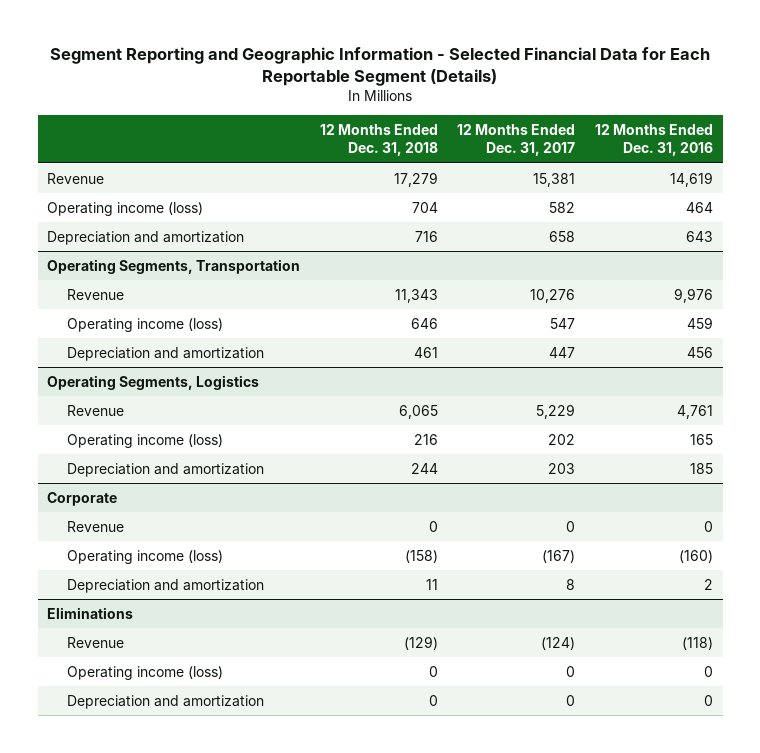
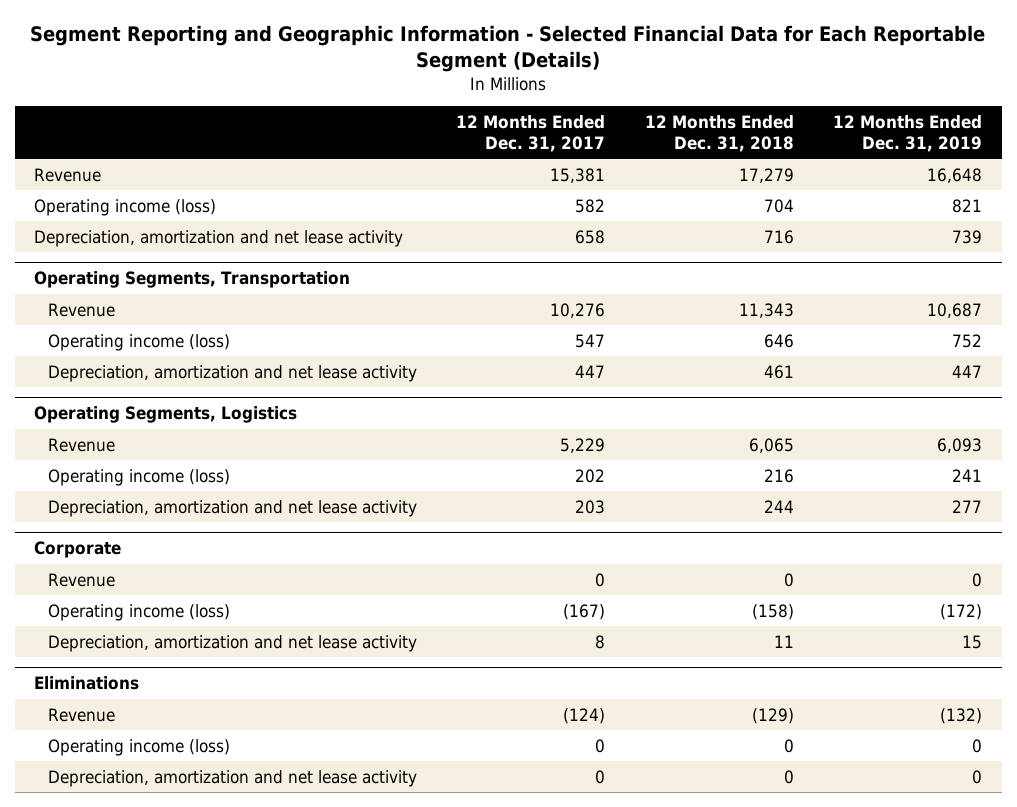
- | 12 Months Ended Dec. 31, 2018 | 12 Months Ended Dec. 31, 2017 | 12 Months Ended Dec. 31, 2016
+ | 12 Months Ended Dec. 31, 2017 | 12 Months Ended Dec. 31, 2018 | 12 Months Ended Dec. 31, 2019
- Depreciation and amortization | 716 | 658 | 643
+ Depreciation, amortization and net lease activity | 658 | 716 | 739
@ Operating Segments, Transportation
- Depreciation and amortization | 461 | 447 | 456
+ Depreciation, amortization and net lease activity | 447 | 461 | 447
@ Operating Segments, Logistics
- Depreciation and amortization | 244 | 203 | 185
+ Depreciation, amortization and net lease activity | 203 | 244 | 277
@ Corporate
- Depreciation and amortization | 11 | 8 | 2
+ Depreciation, amortization and net lease activity | 8 | 11 | 15
@ Eliminations
- Depreciation and amortization | 0 | 0 | 0
+ Depreciation, amortization and net lease activity | 0 | 0 | 0

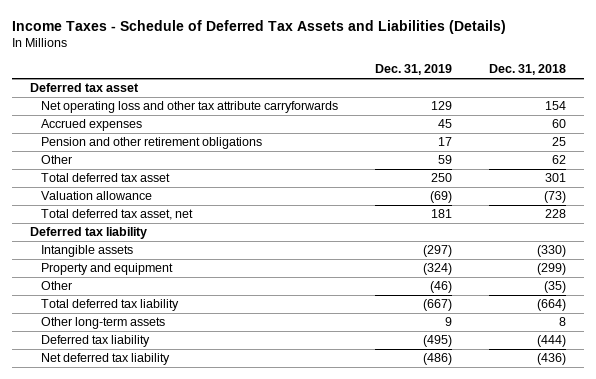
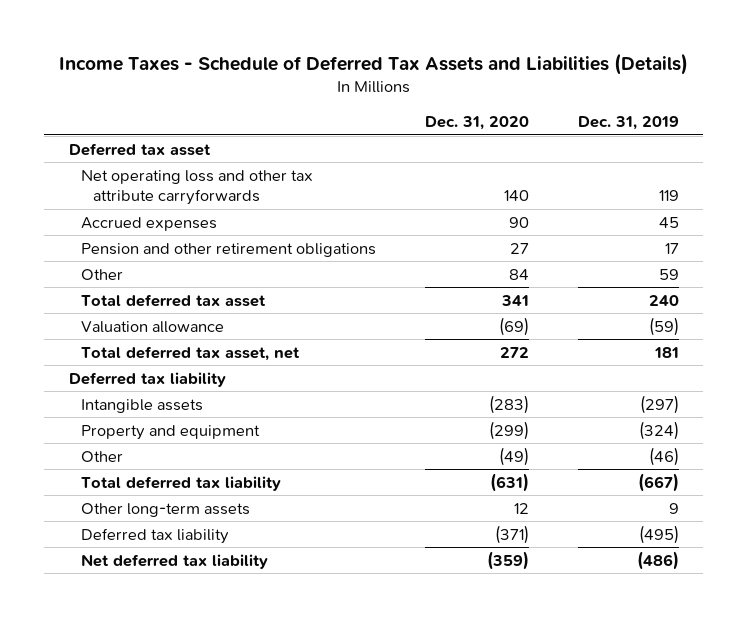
- | Dec. 31, 2019 | Dec. 31, 2018
+ | Dec. 31, 2020 | Dec. 31, 2019
- Net operating loss and other tax attribute carryforwards | 129 | 154
+ Net operating loss and other tax attribute carryforwards | 140 | 119
- Total deferred tax asset | 250 | 301
- Valuation allowance | (69) | (73)
+ Total deferred tax asset | 341 | 240
+ Valuation allowance | (69) | (59)

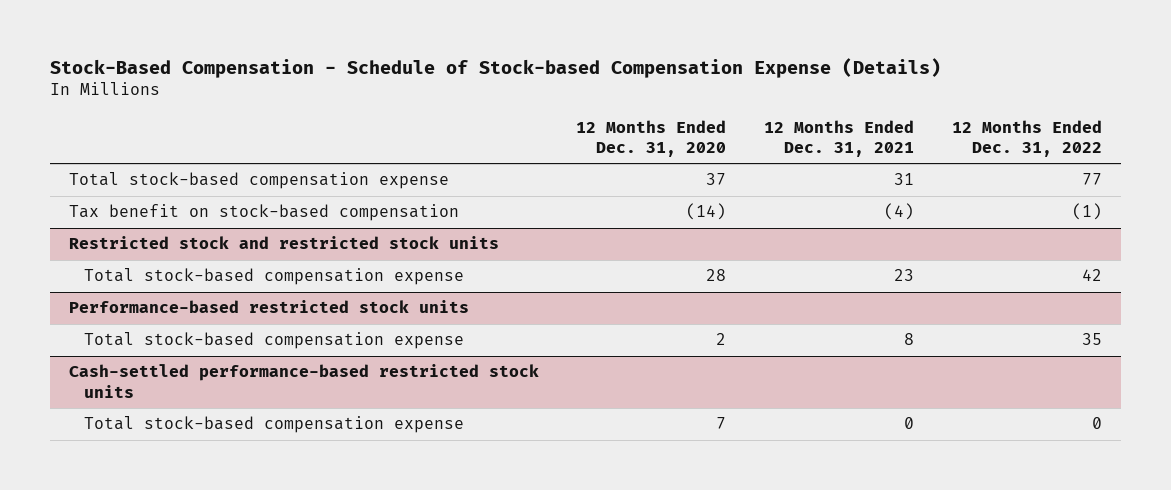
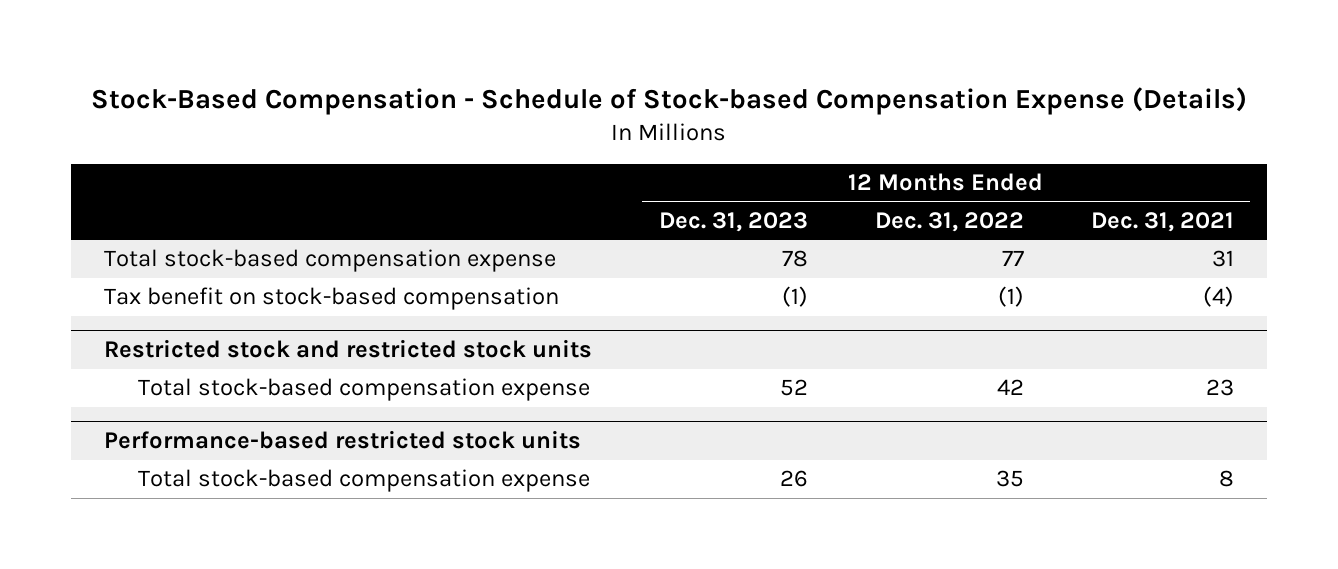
- | 12 Months Ended Dec. 31, 2020 | 12 Months Ended Dec. 31, 2021 | 12 Months Ended Dec. 31, 2022
+ | 12 Months Ended Dec. 31, 2023 | 12 Months Ended Dec. 31, 2022 | 12 Months Ended Dec. 31, 2021
- Cash-settled performance-based restricted stock units
- Total stock-based compensation expense | 7 | 0 | 0

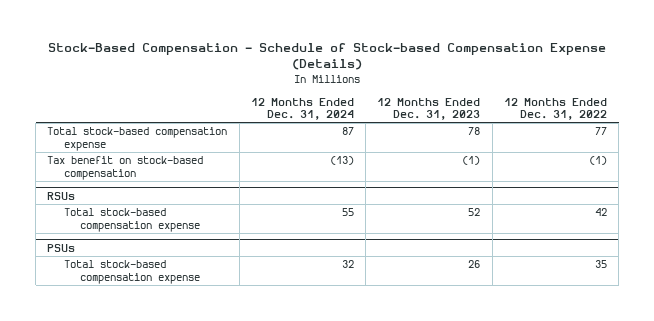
- | 12 Months Ended Dec. 31, 2023 | 12 Months Ended Dec. 31, 2022 | 12 Months Ended Dec. 31, 2021
+ | 12 Months Ended Dec. 31, 2024 | 12 Months Ended Dec. 31, 2023 | 12 Months Ended Dec. 31, 2022
- Restricted stock and restricted stock units
+ RSUs
- Performance-based restricted stock units
+ PSUs

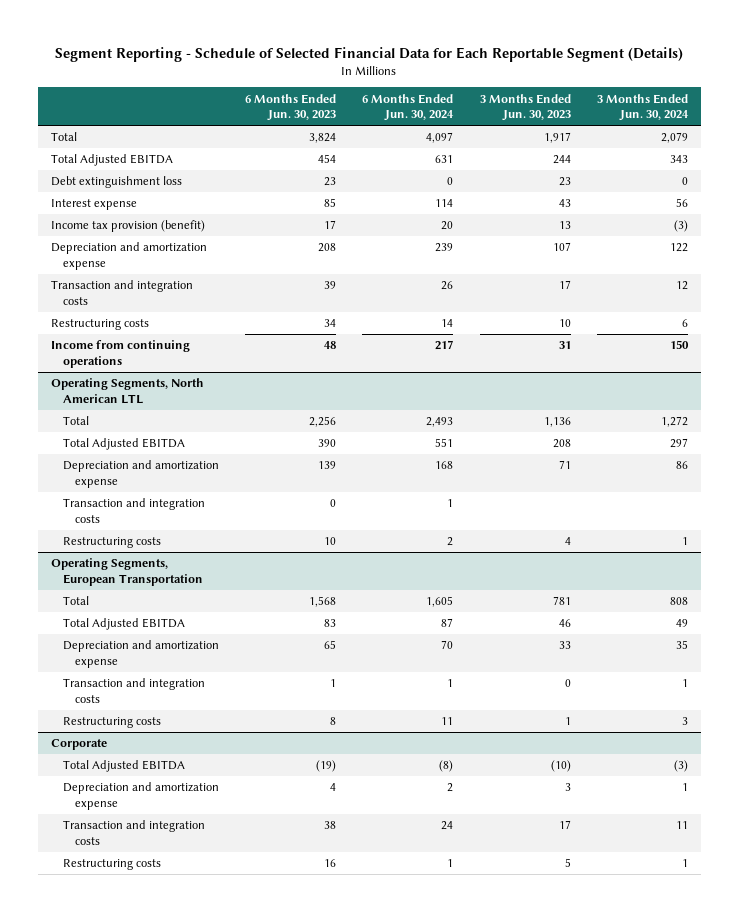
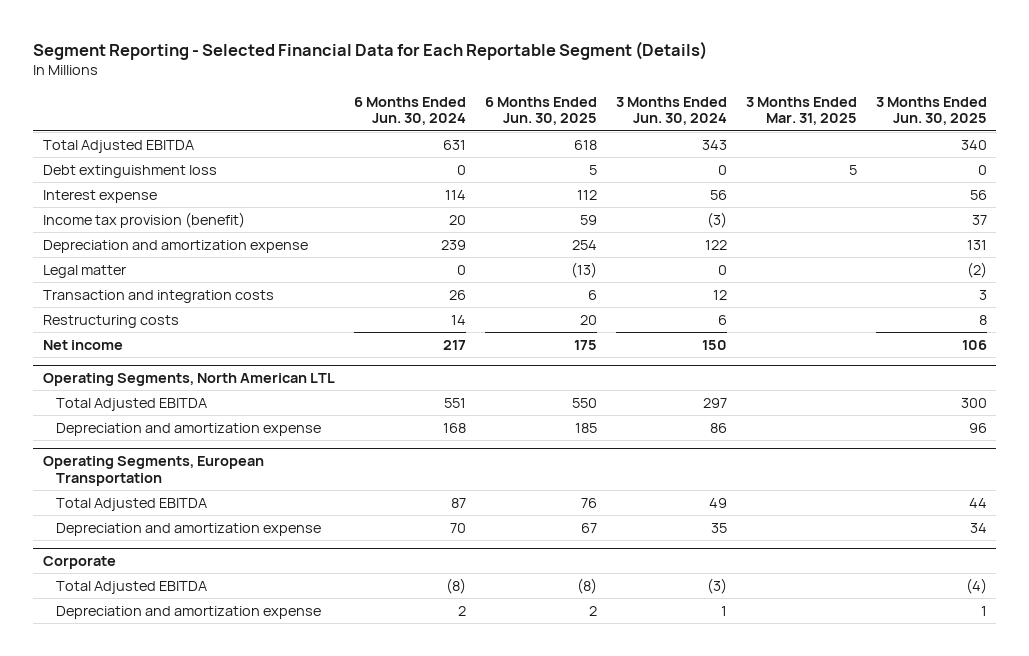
- Segment Reporting - Schedule of Selected Financial Data for Each Reportable Segment (Details)
+ Segment Reporting - Selected Financial Data for Each Reportable Segment (Details)
- | 6 Months Ended Jun. 30, 2023 | 6 Months Ended Jun. 30, 2024 | 3 Months Ended Jun. 30, 2023 | 3 Months Ended Jun. 30, 2024
+ | 6 Months Ended Jun. 30, 2024 | 6 Months Ended Jun. 30, 2025 | 3 Months Ended Jun. 30, 2024 | 3 Months Ended Mar. 31, 2025 | 3 Months Ended Jun. 30, 2025
- Total | 3,824 | 4,097 | 1,917 | 2,079
+ Legal matter | 0 | (13) | 0 | | (2)
- Income from continuing operations | 48 | 217 | 31 | 150
+ Net income | 217 | 175 | 150 | | 106
@ Operating Segments, North American LTL
- Total | 2,256 | 2,493 | 1,136 | 1,272
- Transaction and integration costs | 0 | 1 | |
- Restructuring costs | 10 | 2 | 4 | 1
@ Operating Segments, European Transportation
- Total | 1,568 | 1,605 | 781 | 808
- Transaction and integration costs | 1 | 1 | 0 | 1
- Restructuring costs | 8 | 11 | 1 | 3
@ Corporate
- Transaction and integration costs | 38 | 24 | 17 | 11
- Restructuring costs | 16 | 1 | 5 | 1

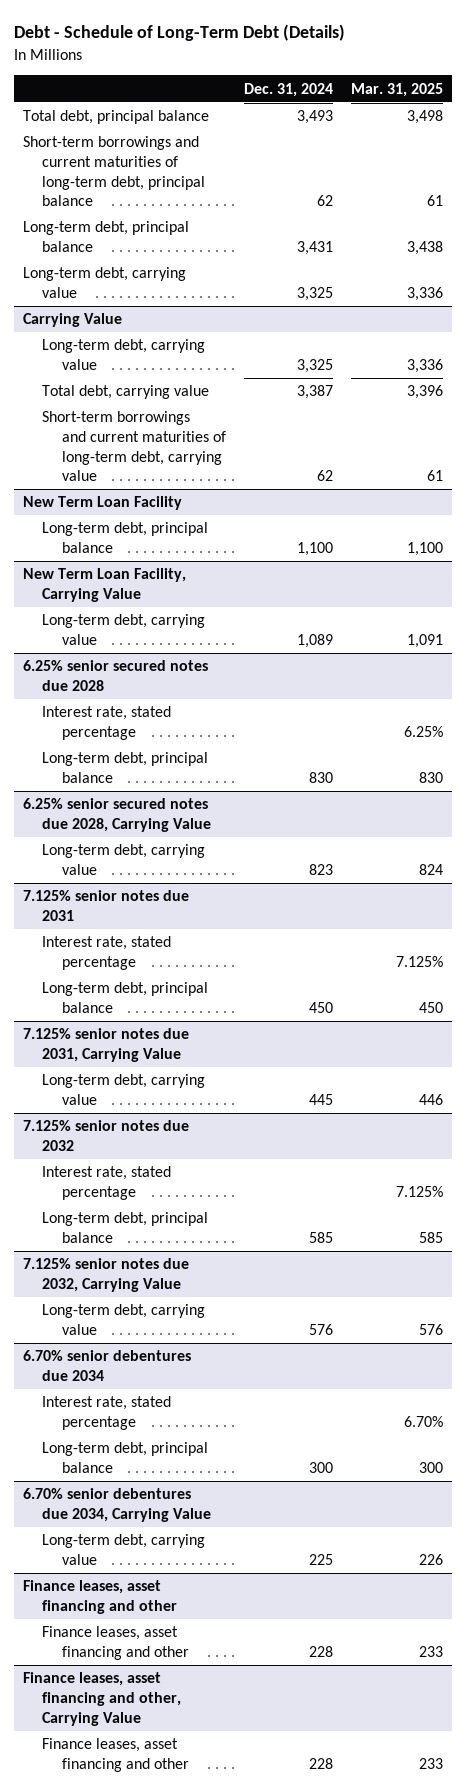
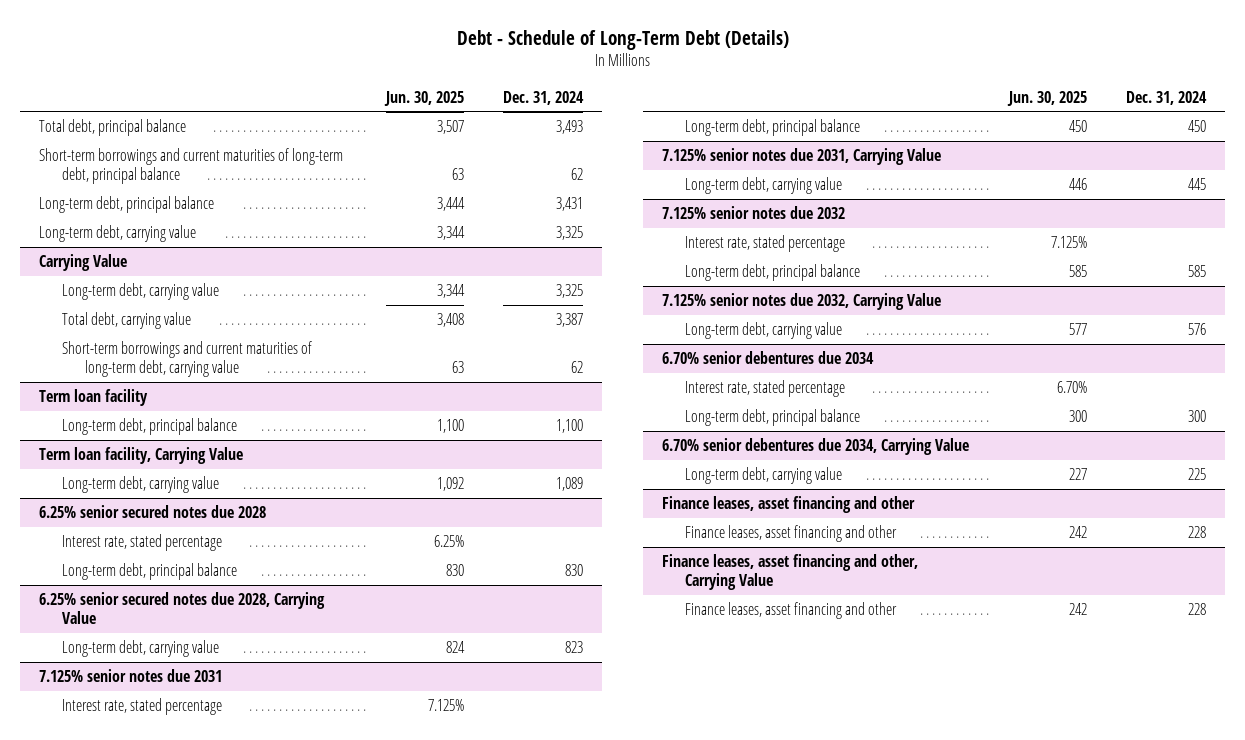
- | Dec. 31, 2024 | Mar. 31, 2025
+ | Jun. 30, 2025 | Dec. 31, 2024
- New Term Loan Facility
+ Term loan facility
- New Term Loan Facility, Carrying Value
+ Term loan facility, Carrying Value

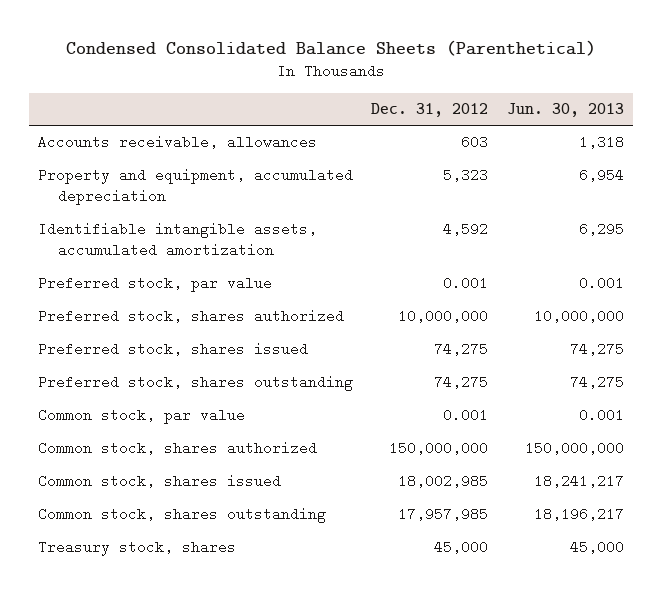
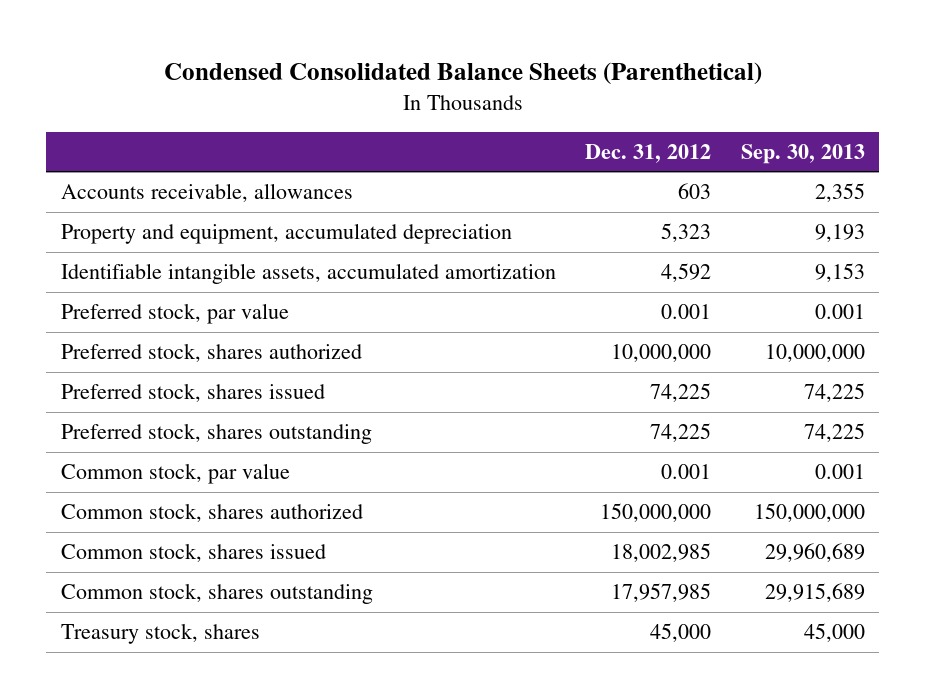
- | Dec. 31, 2012 | Jun. 30, 2013
+ | Dec. 31, 2012 | Sep. 30, 2013
- Preferred stock, shares issued | 74,275 | 74,275
- Preferred stock, shares outstanding | 74,275 | 74,275
+ Preferred stock, shares issued | 74,225 | 74,225
+ Preferred stock, shares outstanding | 74,225 | 74,225

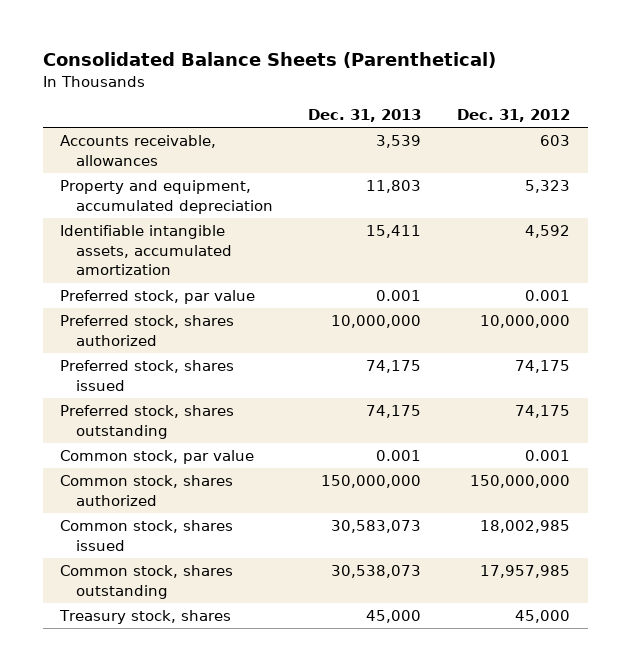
- Condensed Consolidated Balance Sheets (Parenthetical)
+ Consolidated Balance Sheets (Parenthetical)
- | Dec. 31, 2012 | Sep. 30, 2013
+ | Dec. 31, 2013 | Dec. 31, 2012
- Preferred stock, shares issued | 74,225 | 74,225
- Preferred stock, shares outstanding | 74,225 | 74,225
+ Preferred stock, shares issued | 74,175 | 74,175
+ Preferred stock, shares outstanding | 74,175 | 74,175

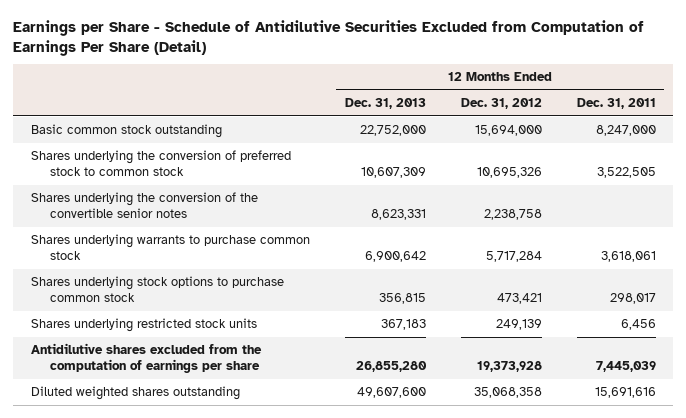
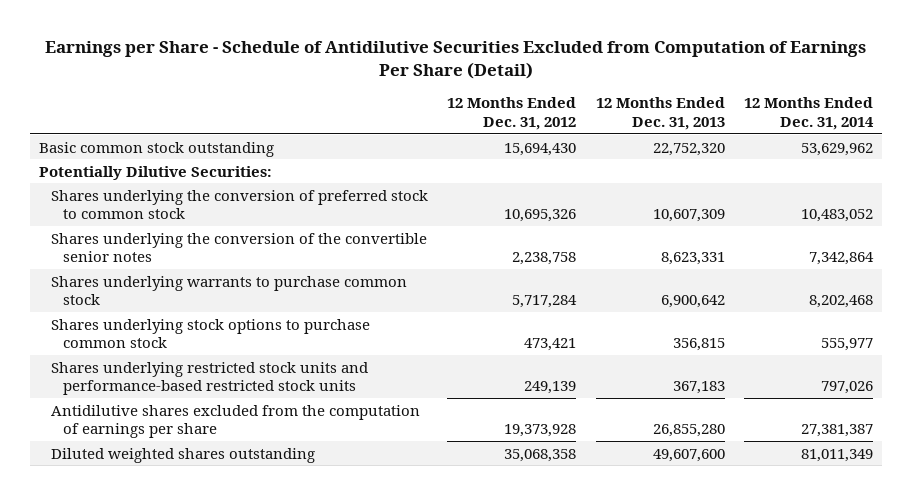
- | 12 Months Ended Dec. 31, 2013 | 12 Months Ended Dec. 31, 2012 | 12 Months Ended Dec. 31, 2011
+ | 12 Months Ended Dec. 31, 2012 | 12 Months Ended Dec. 31, 2013 | 12 Months Ended Dec. 31, 2014
- Basic common stock outstanding | 22,752,000 | 15,694,000 | 8,247,000
+ Basic common stock outstanding | 15,694,430 | 22,752,320 | 53,629,962
+ Potentially Dilutive Securities:
- Shares underlying restricted stock units | 367,183 | 249,139 | 6,456
+ Shares underlying restricted stock units and performance-based restricted stock units | 249,139 | 367,183 | 797,026

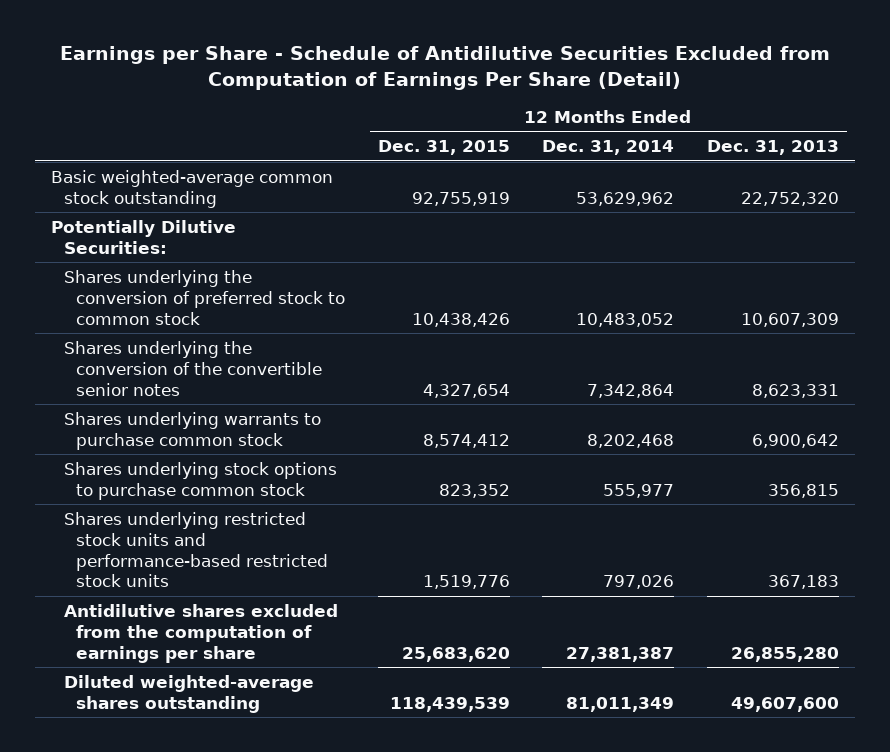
- | 12 Months Ended Dec. 31, 2012 | 12 Months Ended Dec. 31, 2013 | 12 Months Ended Dec. 31, 2014
+ | 12 Months Ended Dec. 31, 2015 | 12 Months Ended Dec. 31, 2014 | 12 Months Ended Dec. 31, 2013
- Basic common stock outstanding | 15,694,430 | 22,752,320 | 53,629,962
+ Basic weighted-average common stock outstanding | 92,755,919 | 53,629,962 | 22,752,320
- Diluted weighted shares outstanding | 35,068,358 | 49,607,600 | 81,011,349
+ Diluted weighted-average shares outstanding | 118,439,539 | 81,011,349 | 49,607,600

